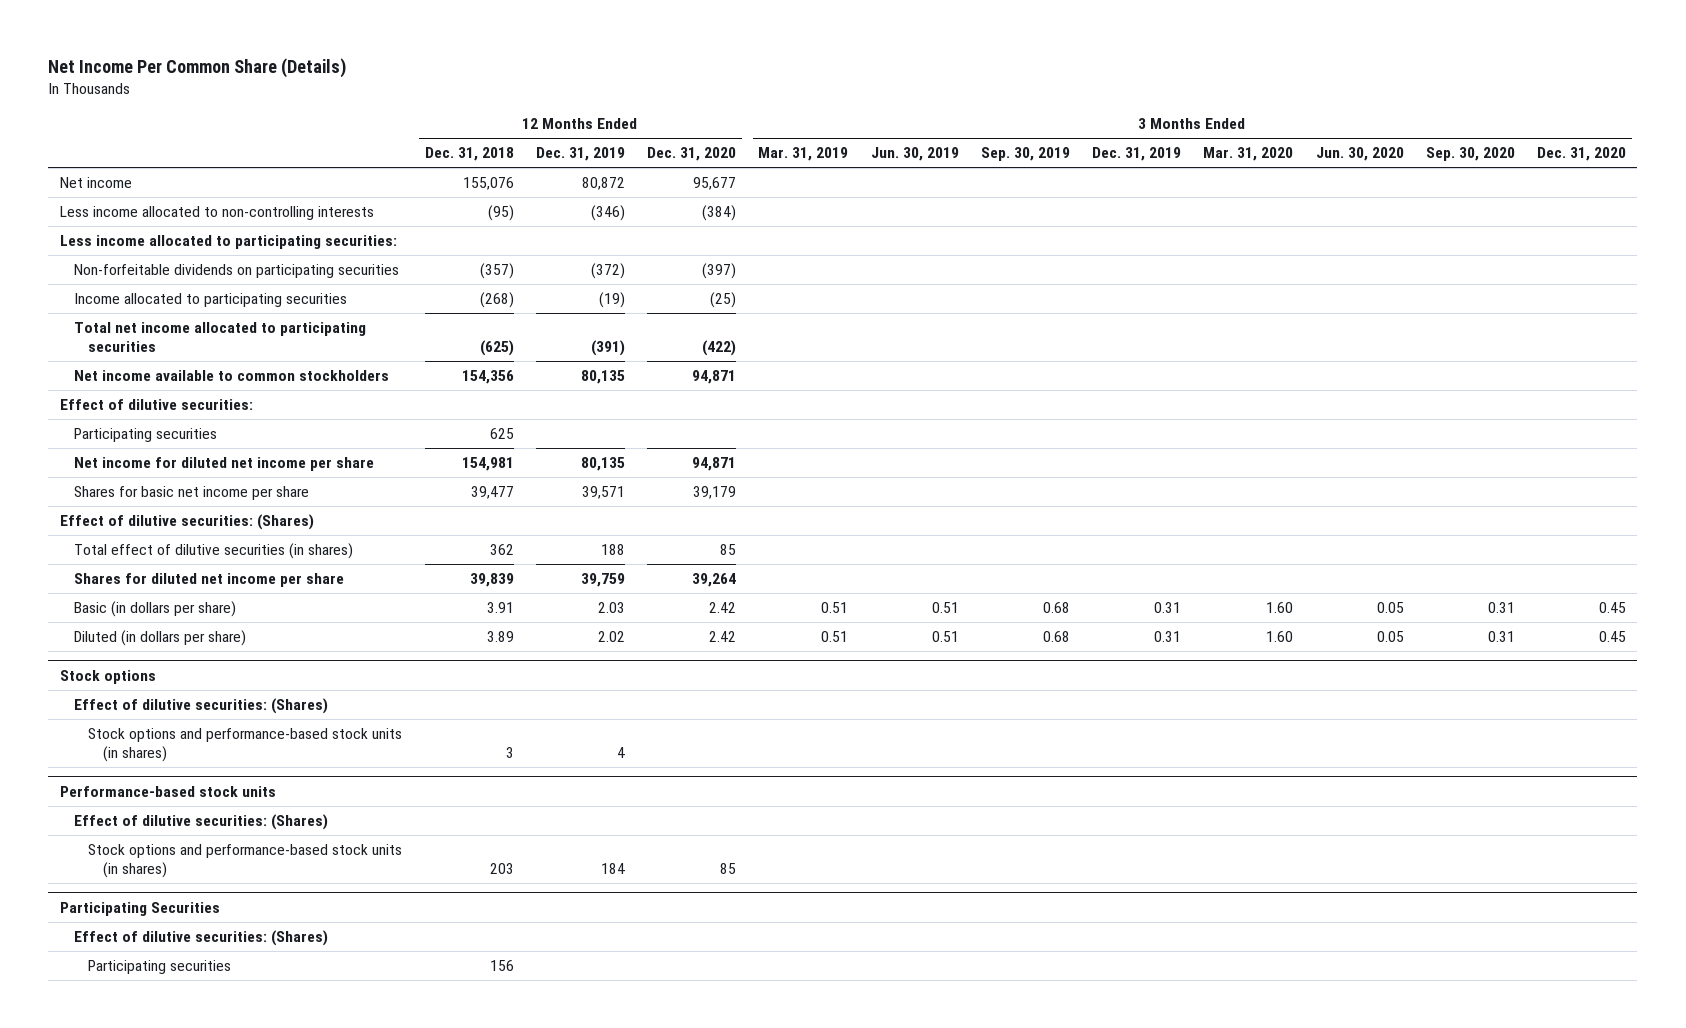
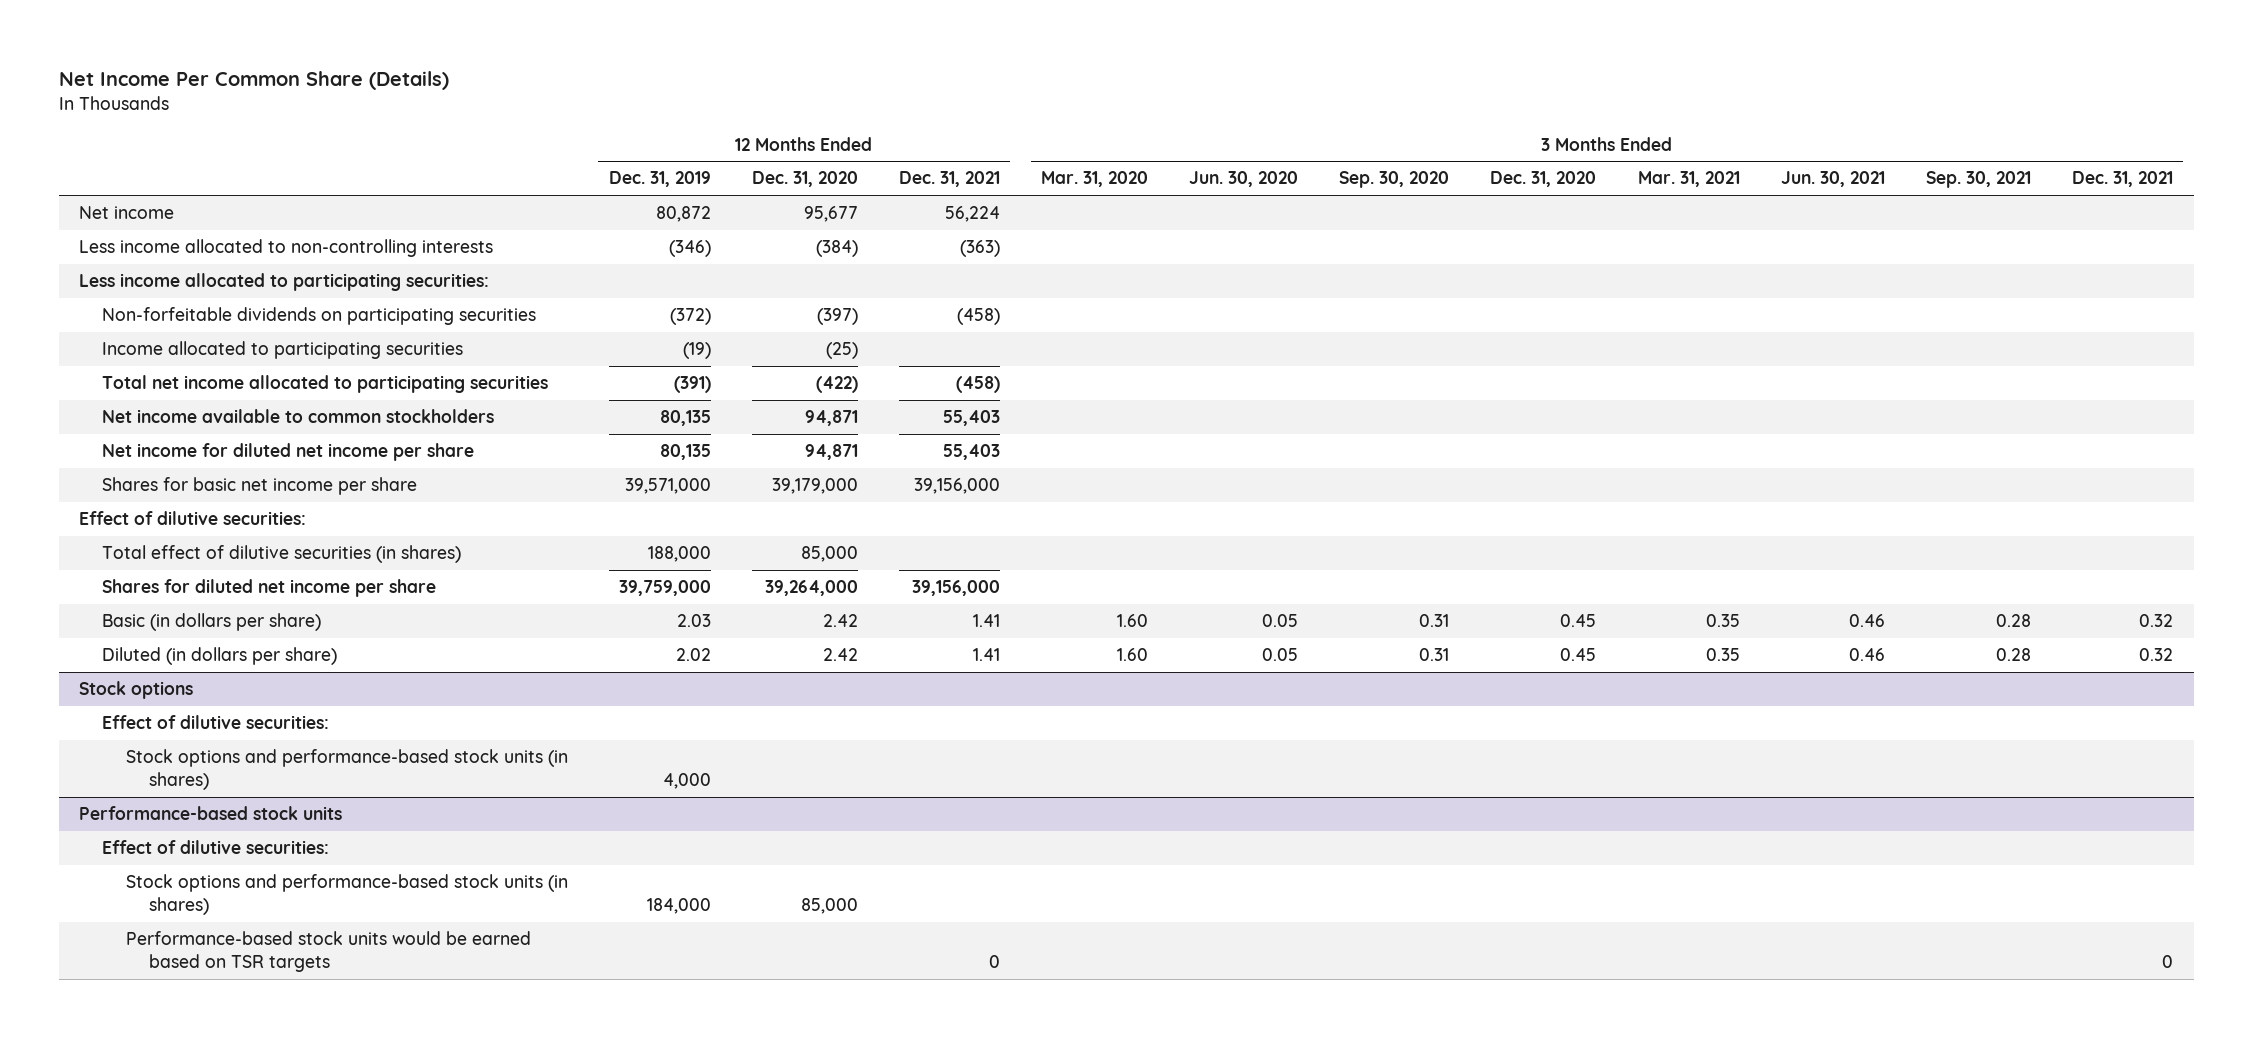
- | 12 Months Ended Dec. 31, 2018 | 12 Months Ended Dec. 31, 2019 | 12 Months Ended Dec. 31, 2020 | 3 Months Ended Mar. 31, 2019 | 3 Months Ended Jun. 30, 2019 | 3 Months Ended Sep. 30, 2019 | 3 Months Ended Dec. 31, 2019 | 3 Months Ended Mar. 31, 2020 | 3 Months Ended Jun. 30, 2020 | 3 Months Ended Sep. 30, 2020 | 3 Months Ended Dec. 31, 2020
+ | 12 Months Ended Dec. 31, 2019 | 12 Months Ended Dec. 31, 2020 | 12 Months Ended Dec. 31, 2021 | 3 Months Ended Mar. 31, 2020 | 3 Months Ended Jun. 30, 2020 | 3 Months Ended Sep. 30, 2020 | 3 Months Ended Dec. 31, 2020 | 3 Months Ended Mar. 31, 2021 | 3 Months Ended Jun. 30, 2021 | 3 Months Ended Sep. 30, 2021 | 3 Months Ended Dec. 31, 2021
- Participating securities | 625 | | | | | | | | | |
- Shares for basic net income per share | 39,477 | 39,571 | 39,179 | | | | | | | |
- Effect of dilutive securities: (Shares)
- Total effect of dilutive securities (in shares) | 362 | 188 | 85 | | | | | | | |
- Shares for diluted net income per share | 39,839 | 39,759 | 39,264 | | | | | | | |
+ Shares for basic net income per share | 39,571,000 | 39,179,000 | 39,156,000 | | | | | | | |
moved down: Effect of dilutive securities:
+ Total effect of dilutive securities (in shares) | 188,000 | 85,000 | | | | | | | | |
+ Shares for diluted net income per share | 39,759,000 | 39,264,000 | 39,156,000 | | | | | | | |
@ Stock options
- Effect of dilutive securities: (Shares)
- Stock options and performance-based stock units (in shares) | 3 | 4 | | | | | | | | |
+ Effect of dilutive securities:
+ Stock options and performance-based stock units (in shares) | 4,000 | | | | | | | | | |
@ Performance-based stock units
- Effect of dilutive securities: (Shares)
- Stock options and performance-based stock units (in shares) | 203 | 184 | 85 | | | | | | | |
- Participating Securities
- Effect of dilutive securities: (Shares)
- Participating securities | 156 | | | | | | | | | |
@ Performance-based stock units
+ Effect of dilutive securities:
+ Stock options and performance-based stock units (in shares) | 184,000 | 85,000 | | | | | | | | |
+ Performance-based stock units would be earned based on TSR targets | | | 0 | | | | | | | | 0

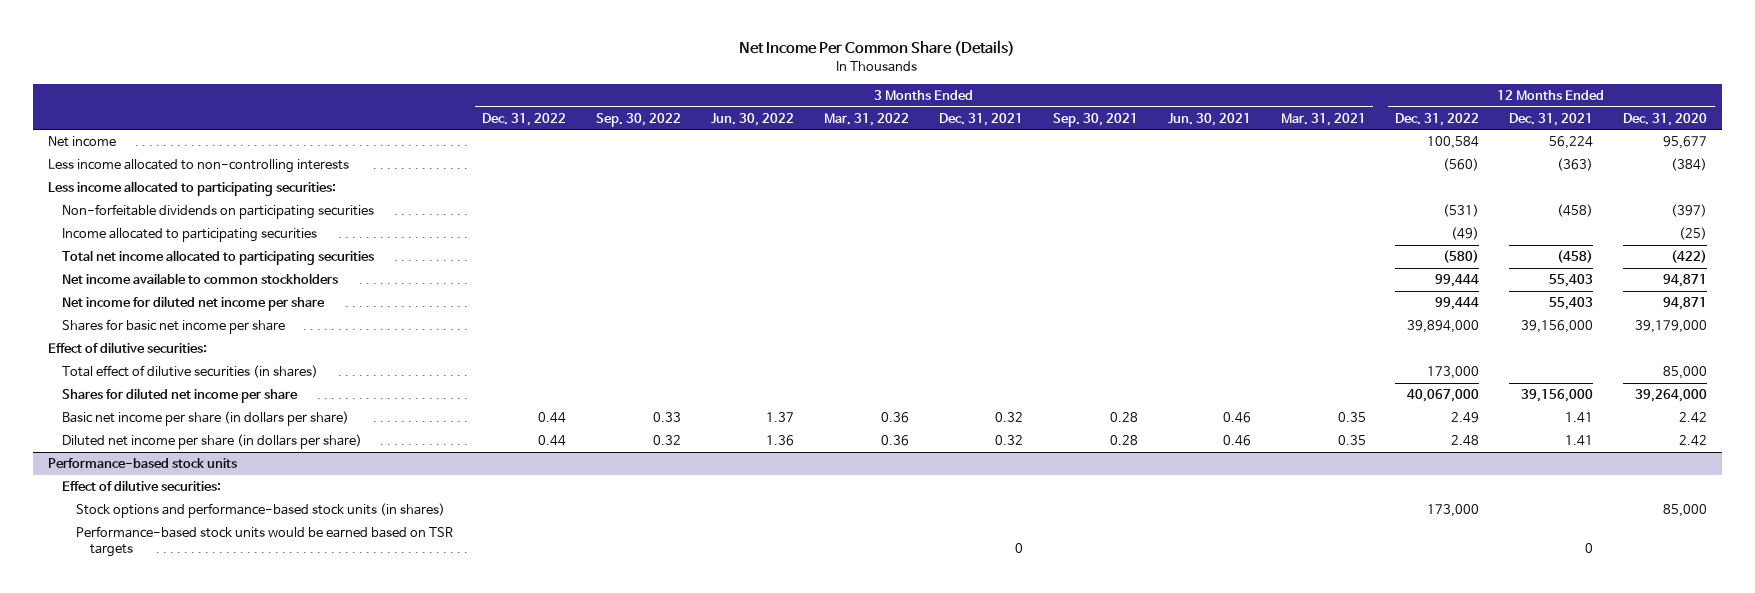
- | 12 Months Ended Dec. 31, 2019 | 12 Months Ended Dec. 31, 2020 | 12 Months Ended Dec. 31, 2021 | 3 Months Ended Mar. 31, 2020 | 3 Months Ended Jun. 30, 2020 | 3 Months Ended Sep. 30, 2020 | 3 Months Ended Dec. 31, 2020 | 3 Months Ended Mar. 31, 2021 | 3 Months Ended Jun. 30, 2021 | 3 Months Ended Sep. 30, 2021 | 3 Months Ended Dec. 31, 2021
+ | 3 Months Ended Dec. 31, 2022 | 3 Months Ended Sep. 30, 2022 | 3 Months Ended Jun. 30, 2022 | 3 Months Ended Mar. 31, 2022 | 3 Months Ended Dec. 31, 2021 | 3 Months Ended Sep. 30, 2021 | 3 Months Ended Jun. 30, 2021 | 3 Months Ended Mar. 31, 2021 | 12 Months Ended Dec. 31, 2022 | 12 Months Ended Dec. 31, 2021 | 12 Months Ended Dec. 31, 2020
- Basic (in dollars per share) | 2.03 | 2.42 | 1.41 | 1.60 | 0.05 | 0.31 | 0.45 | 0.35 | 0.46 | 0.28 | 0.32
- Diluted (in dollars per share) | 2.02 | 2.42 | 1.41 | 1.60 | 0.05 | 0.31 | 0.45 | 0.35 | 0.46 | 0.28 | 0.32
- Stock options
- Effect of dilutive securities:
- Stock options and performance-based stock units (in shares) | 4,000 | | | | | | | | | |
+ Basic net income per share (in dollars per share) | 0.44 | 0.33 | 1.37 | 0.36 | 0.32 | 0.28 | 0.46 | 0.35 | 2.49 | 1.41 | 2.42
+ Diluted net income per share (in dollars per share) | 0.44 | 0.32 | 1.36 | 0.36 | 0.32 | 0.28 | 0.46 | 0.35 | 2.48 | 1.41 | 2.42

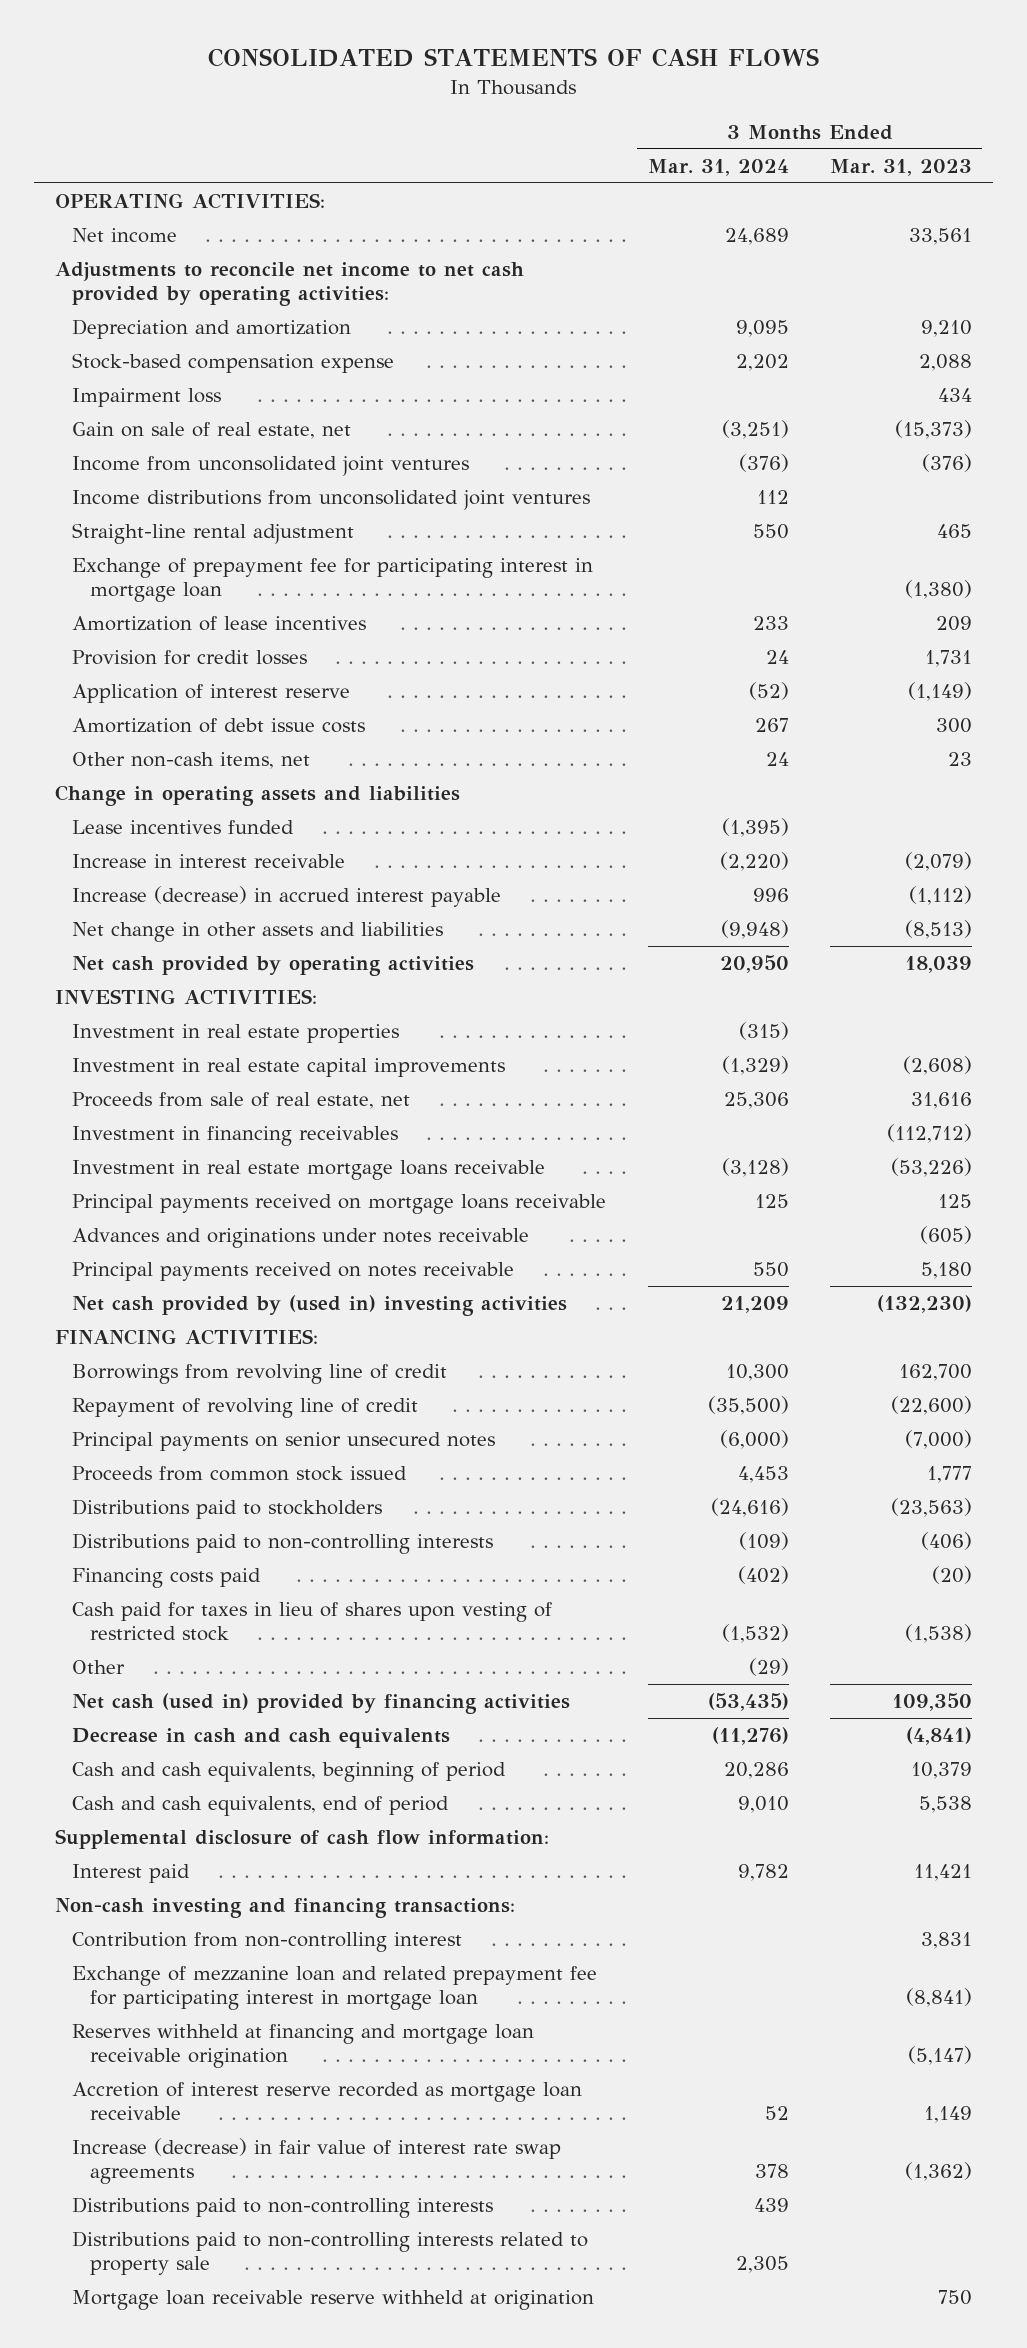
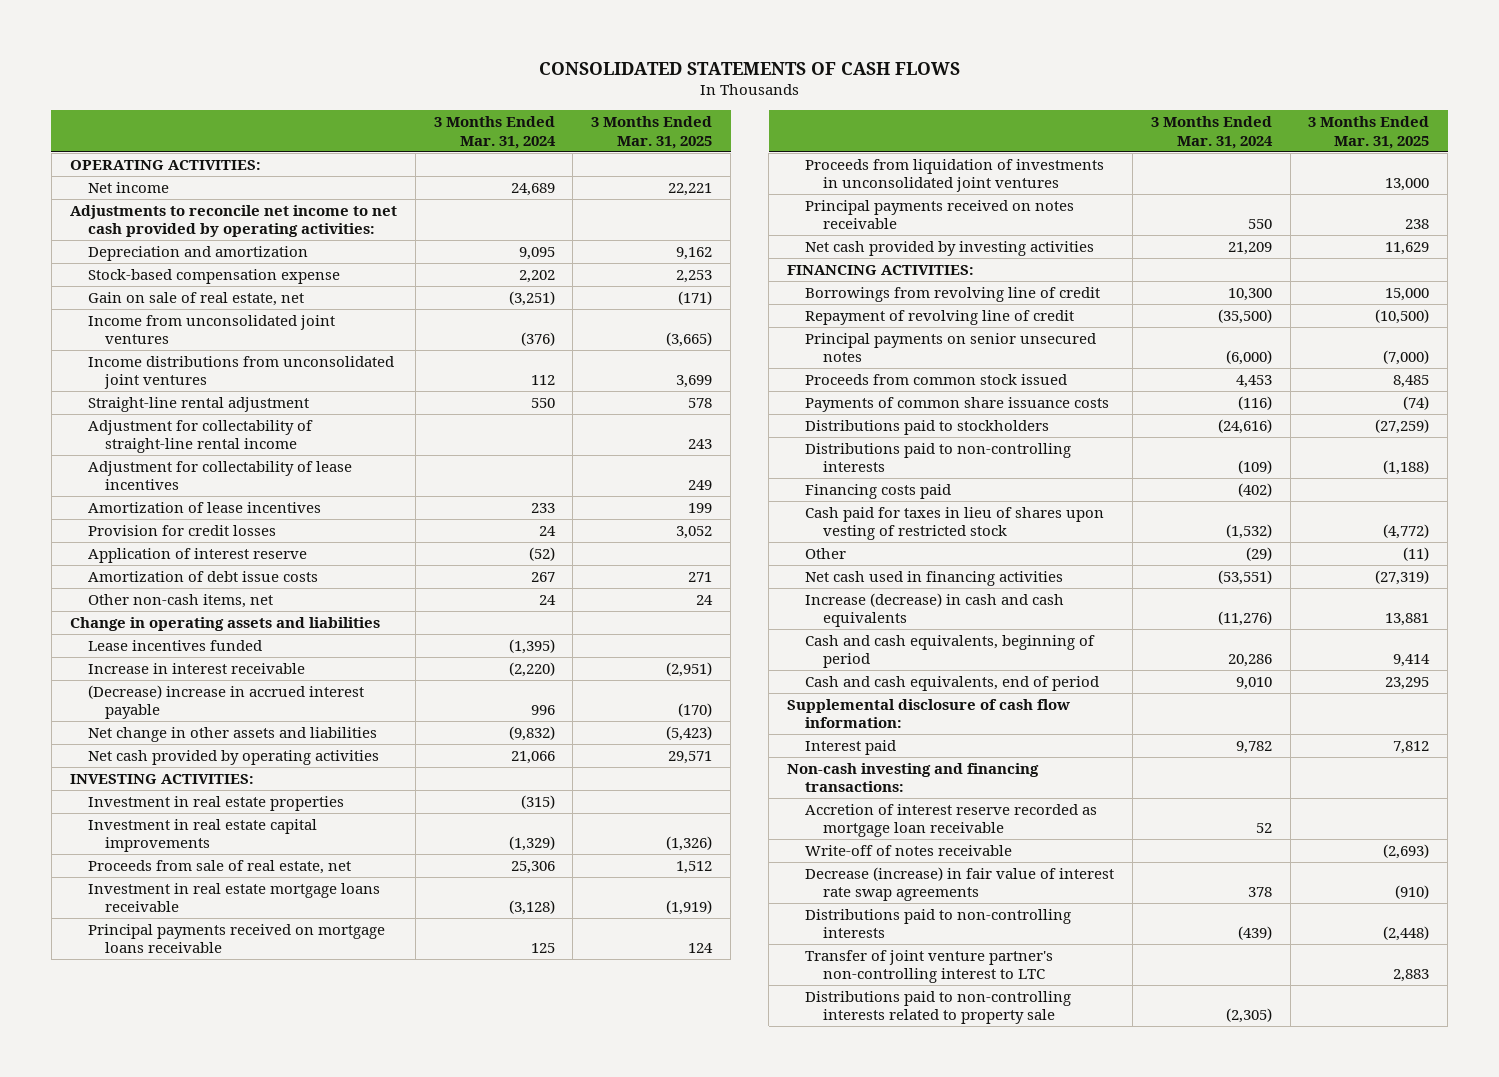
- | 3 Months Ended Mar. 31, 2024 | 3 Months Ended Mar. 31, 2023
+ | 3 Months Ended Mar. 31, 2024 | 3 Months Ended Mar. 31, 2025
- Impairment loss | | 434
- Exchange of prepayment fee for participating interest in mortgage loan | | (1,380)
+ Adjustment for collectability of straight-line rental income | | 243
+ Adjustment for collectability of lease incentives | | 249
- Increase (decrease) in accrued interest payable | 996 | (1,112)
- Net change in other assets and liabilities | (9,948) | (8,513)
- Net cash provided by operating activities | 20,950 | 18,039
+ (Decrease) increase in accrued interest payable | 996 | (170)
+ Net change in other assets and liabilities | (9,832) | (5,423)
+ Net cash provided by operating activities | 21,066 | 29,571
- Investment in financing receivables | | (112,712)
- Advances and originations under notes receivable | | (605)
+ Proceeds from liquidation of investments in unconsolidated joint ventures | | 13,000
- Net cash provided by (used in) investing activities | 21,209 | (132,230)
+ Net cash provided by investing activities | 21,209 | 11,629
+ Payments of common share issuance costs | (116) | (74)
- Net cash (used in) provided by financing activities | (53,435) | 109,350
- Decrease in cash and cash equivalents | (11,276) | (4,841)
+ Net cash used in financing activities | (53,551) | (27,319)
+ Increase (decrease) in cash and cash equivalents | (11,276) | 13,881
- Contribution from non-controlling interest | | 3,831
- Exchange of mezzanine loan and related prepayment fee for participating interest in mortgage loan | | (8,841)
- Reserves withheld at financing and mortgage loan receivable origination | | (5,147)
- Increase (decrease) in fair value of interest rate swap agreements | 378 | (1,362)
- Distributions paid to non-controlling interests | 439 |
- Distributions paid to non-controlling interests related to property sale | 2,305 |
- Mortgage loan receivable reserve withheld at origination | | 750
+ Write-off of notes receivable | | (2,693)
+ Decrease (increase) in fair value of interest rate swap agreements | 378 | (910)
+ Distributions paid to non-controlling interests | (439) | (2,448)
+ Transfer of joint venture partner's non-controlling interest to LTC | | 2,883
+ Distributions paid to non-controlling interests related to property sale | (2,305) |

